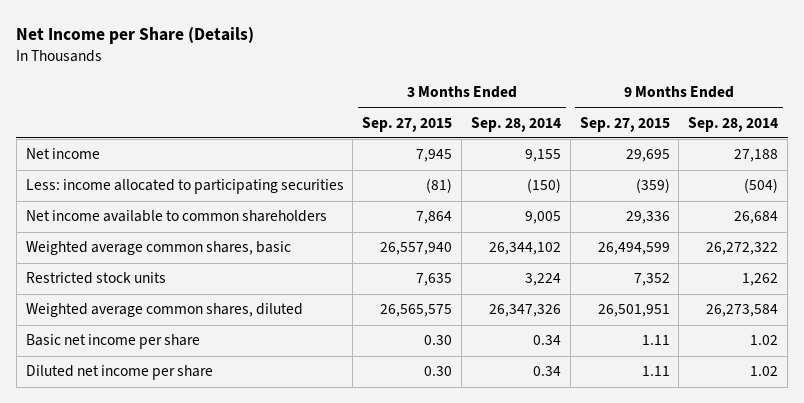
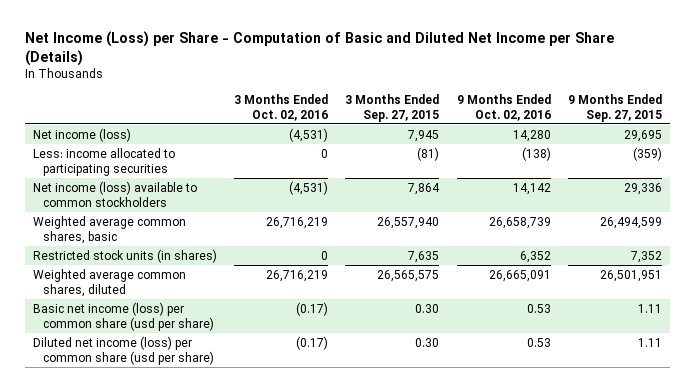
- Net Income per Share (Details)
+ Net Income (Loss) per Share - Computation of Basic and Diluted Net Income per Share (Details)
- | 3 Months Ended Sep. 27, 2015 | 3 Months Ended Sep. 28, 2014 | 9 Months Ended Sep. 27, 2015 | 9 Months Ended Sep. 28, 2014
+ | 3 Months Ended Oct. 02, 2016 | 3 Months Ended Sep. 27, 2015 | 9 Months Ended Oct. 02, 2016 | 9 Months Ended Sep. 27, 2015
- Net income | 7,945 | 9,155 | 29,695 | 27,188
+ Net income (loss) | (4,531) | 7,945 | 14,280 | 29,695
- Net income available to common shareholders | 7,864 | 9,005 | 29,336 | 26,684
+ Net income (loss) available to common stockholders | (4,531) | 7,864 | 14,142 | 29,336
- Restricted stock units | 7,635 | 3,224 | 7,352 | 1,262
+ Restricted stock units (in shares) | 0 | 7,635 | 6,352 | 7,352
- Basic net income per share | 0.30 | 0.34 | 1.11 | 1.02
- Diluted net income per share | 0.30 | 0.34 | 1.11 | 1.02
+ Basic net income (loss) per common share (usd per share) | (0.17) | 0.30 | 0.53 | 1.11
+ Diluted net income (loss) per common share (usd per share) | (0.17) | 0.30 | 0.53 | 1.11

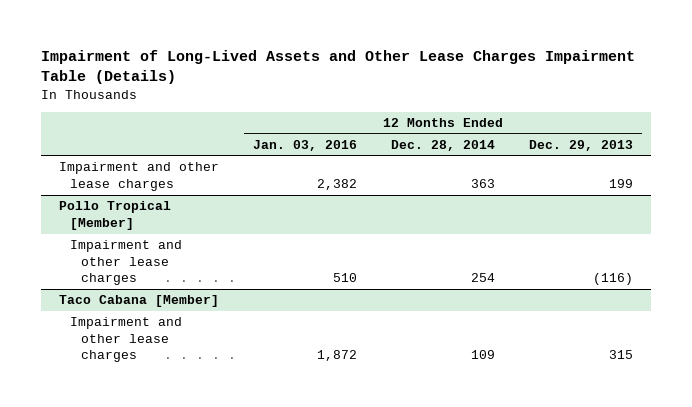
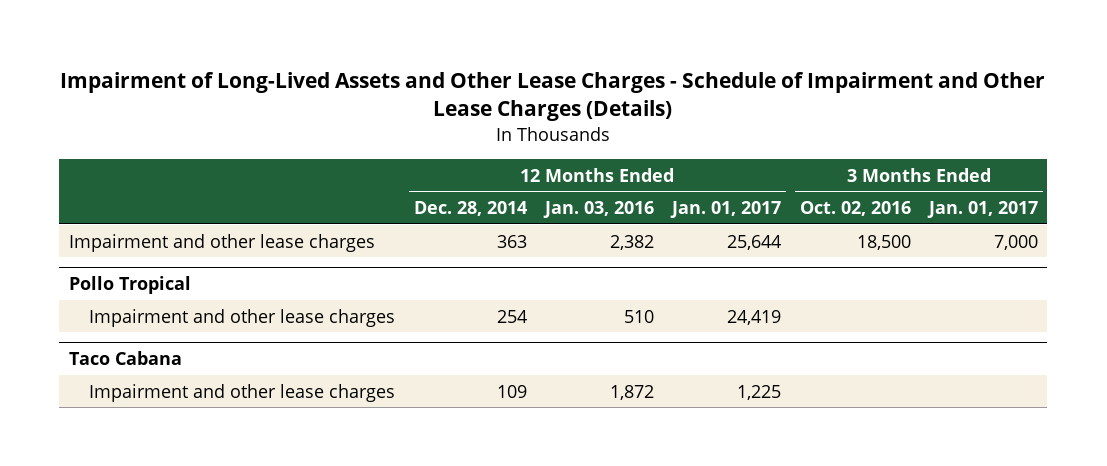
- Impairment of Long-Lived Assets and Other Lease Charges Impairment Table (Details)
+ Impairment of Long-Lived Assets and Other Lease Charges - Schedule of Impairment and Other Lease Charges (Details)
- | 12 Months Ended Jan. 03, 2016 | 12 Months Ended Dec. 28, 2014 | 12 Months Ended Dec. 29, 2013
+ | 12 Months Ended Dec. 28, 2014 | 12 Months Ended Jan. 03, 2016 | 12 Months Ended Jan. 01, 2017 | 3 Months Ended Oct. 02, 2016 | 3 Months Ended Jan. 01, 2017
- Pollo Tropical [Member]
+ Pollo Tropical
- Taco Cabana [Member]
+ Taco Cabana

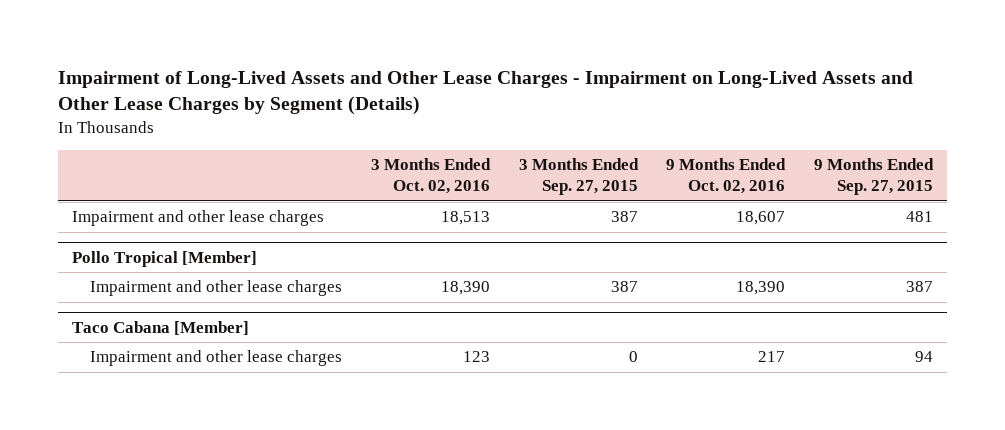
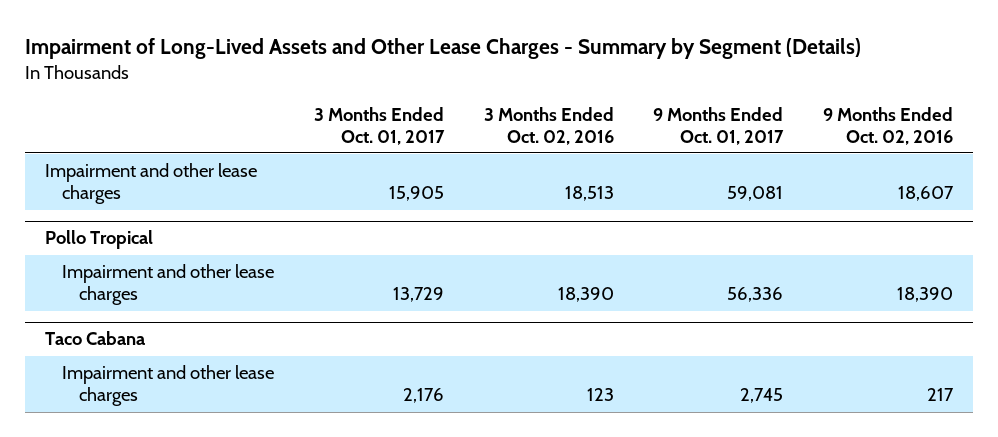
- Impairment of Long-Lived Assets and Other Lease Charges - Impairment on Long-Lived Assets and Other Lease Charges by Segment (Details)
+ Impairment of Long-Lived Assets and Other Lease Charges - Summary by Segment (Details)
- | 3 Months Ended Oct. 02, 2016 | 3 Months Ended Sep. 27, 2015 | 9 Months Ended Oct. 02, 2016 | 9 Months Ended Sep. 27, 2015
+ | 3 Months Ended Oct. 01, 2017 | 3 Months Ended Oct. 02, 2016 | 9 Months Ended Oct. 01, 2017 | 9 Months Ended Oct. 02, 2016
- Pollo Tropical [Member]
+ Pollo Tropical
- Taco Cabana [Member]
+ Taco Cabana

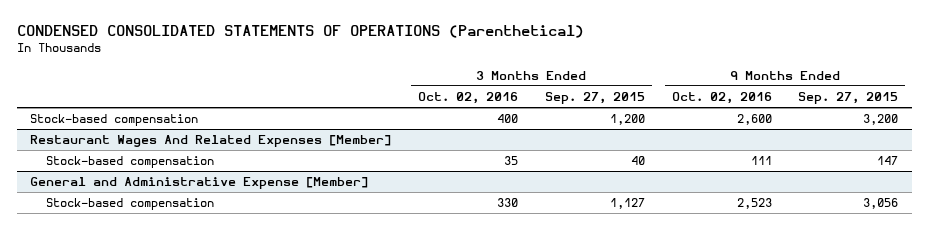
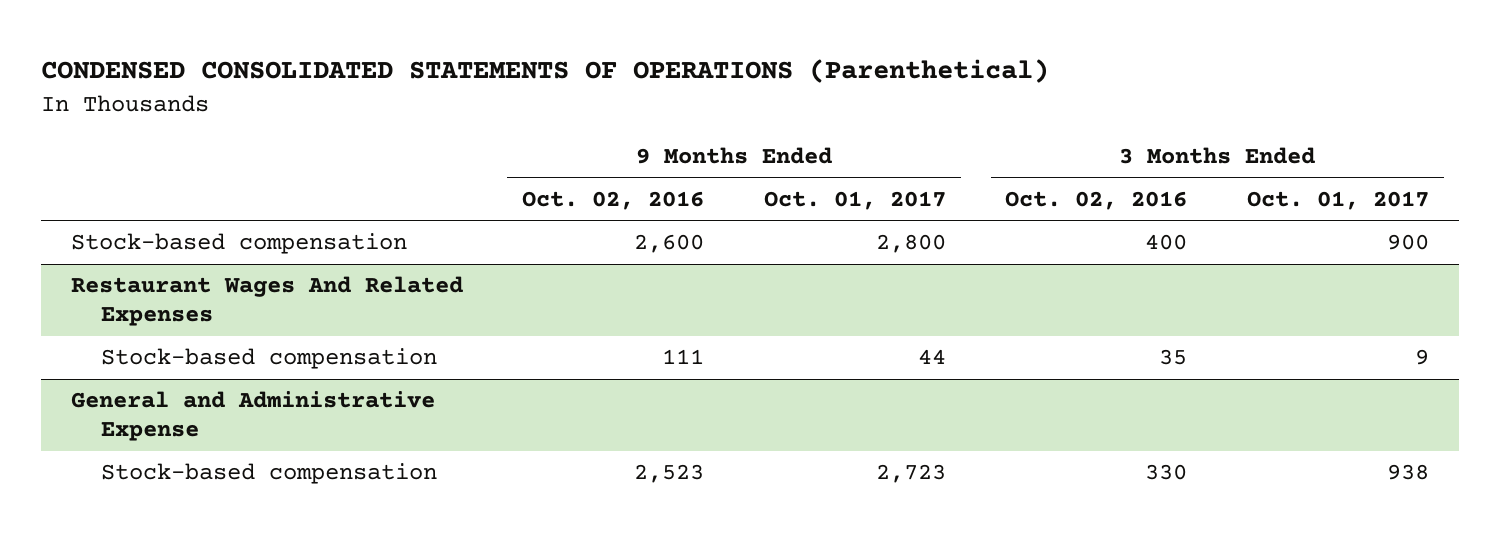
- | 3 Months Ended Oct. 02, 2016 | 3 Months Ended Sep. 27, 2015 | 9 Months Ended Oct. 02, 2016 | 9 Months Ended Sep. 27, 2015
+ | 9 Months Ended Oct. 02, 2016 | 9 Months Ended Oct. 01, 2017 | 3 Months Ended Oct. 02, 2016 | 3 Months Ended Oct. 01, 2017
- Restaurant Wages And Related Expenses [Member]
+ Restaurant Wages And Related Expenses
- General and Administrative Expense [Member]
+ General and Administrative Expense

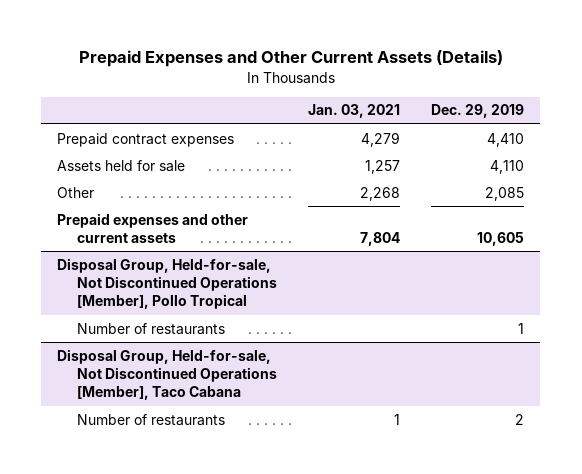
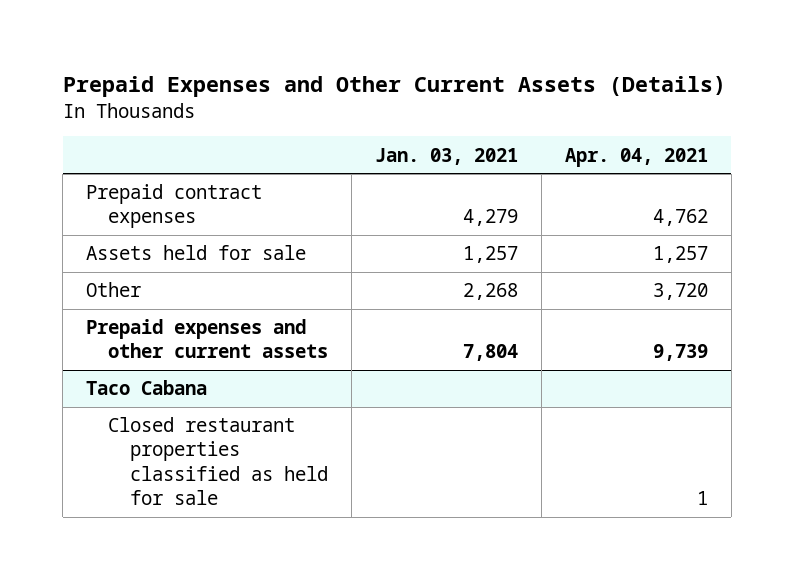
- | Jan. 03, 2021 | Dec. 29, 2019
+ | Jan. 03, 2021 | Apr. 04, 2021
- Disposal Group, Held-for-sale, Not Discontinued Operations [Member], Pollo Tropical
- Number of restaurants | | 1
- Disposal Group, Held-for-sale, Not Discontinued Operations [Member], Taco Cabana
- Number of restaurants | 1 | 2
+ Taco Cabana
+ Closed restaurant properties classified as held for sale | | 1

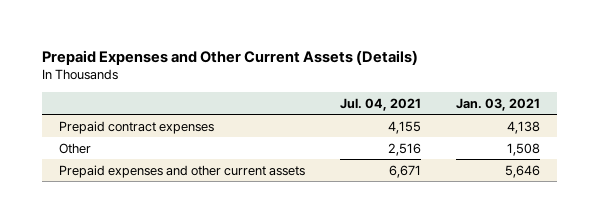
- | Jan. 03, 2021 | Apr. 04, 2021
+ | Jul. 04, 2021 | Jan. 03, 2021
- Prepaid contract expenses | 4,279 | 4,762
- Assets held for sale | 1,257 | 1,257
- Other | 2,268 | 3,720
- Prepaid expenses and other current assets | 7,804 | 9,739
- Taco Cabana
- Closed restaurant properties classified as held for sale | | 1
+ Prepaid contract expenses | 4,155 | 4,138
+ Other | 2,516 | 1,508
+ Prepaid expenses and other current assets | 6,671 | 5,646

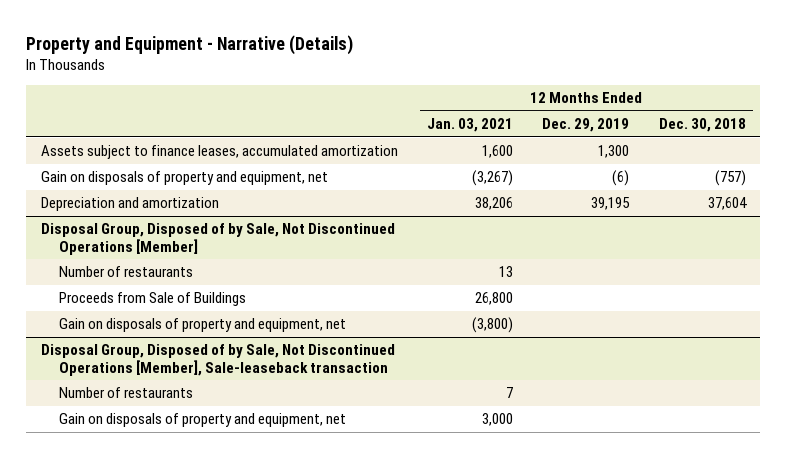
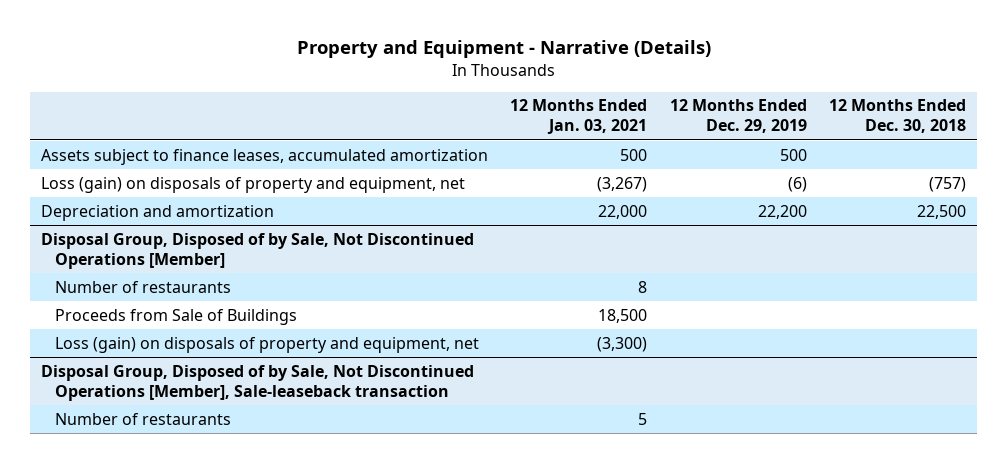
- Assets subject to finance leases, accumulated amortization | 1,600 | 1,300 |
- Gain on disposals of property and equipment, net | (3,267) | (6) | (757)
- Depreciation and amortization | 38,206 | 39,195 | 37,604
+ Assets subject to finance leases, accumulated amortization | 500 | 500 |
+ Loss (gain) on disposals of property and equipment, net | (3,267) | (6) | (757)
+ Depreciation and amortization | 22,000 | 22,200 | 22,500
@ Disposal Group, Disposed of by Sale, Not Discontinued Operations [Member]
- Number of restaurants | 13 | |
- Proceeds from Sale of Buildings | 26,800 | |
- Gain on disposals of property and equipment, net | (3,800) | |
+ Number of restaurants | 8 | |
+ Proceeds from Sale of Buildings | 18,500 | |
+ Loss (gain) on disposals of property and equipment, net | (3,300) | |
@ Disposal Group, Disposed of by Sale, Not Discontinued Operations [Member], Sale-leaseback transaction
- Number of restaurants | 7 | |
- Gain on disposals of property and equipment, net | 3,000 | |
+ Number of restaurants | 5 | |

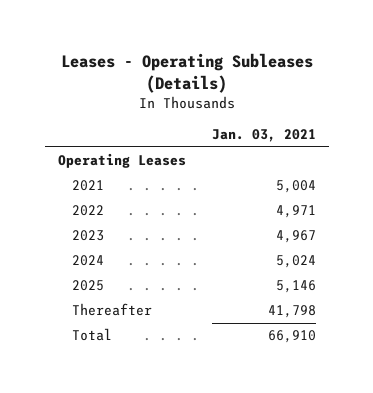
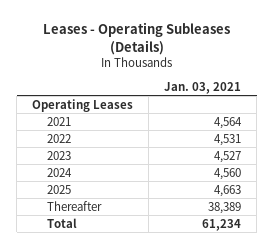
- 2021 | 5,004
- 2022 | 4,971
- 2023 | 4,967
- 2024 | 5,024
- 2025 | 5,146
- Thereafter | 41,798
- Total | 66,910
+ 2021 | 4,564
+ 2022 | 4,531
+ 2023 | 4,527
+ 2024 | 4,560
+ 2025 | 4,663
+ Thereafter | 38,389
+ Total | 61,234

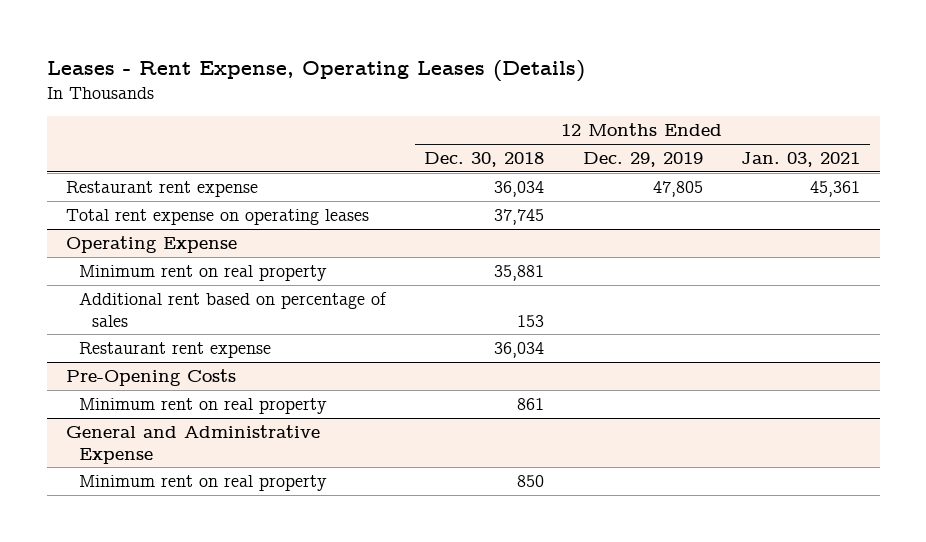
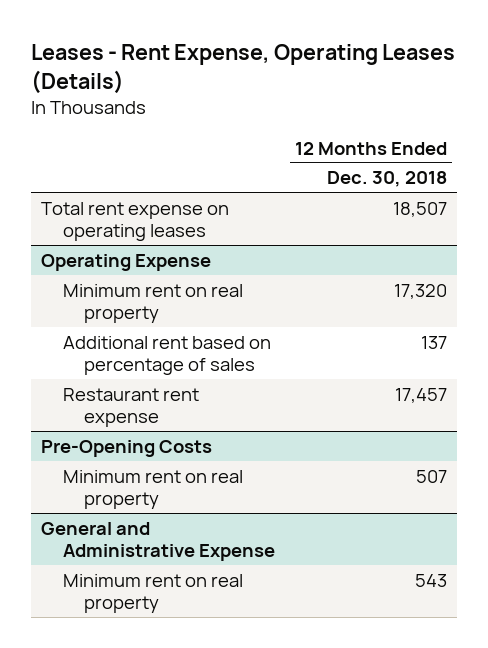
- | 12 Months Ended Dec. 30, 2018 | 12 Months Ended Dec. 29, 2019 | 12 Months Ended Jan. 03, 2021
+ | 12 Months Ended Dec. 30, 2018
- Restaurant rent expense | 36,034 | 47,805 | 45,361
- Total rent expense on operating leases | 37,745 | |
+ Total rent expense on operating leases | 18,507
@ Operating Expense
- Minimum rent on real property | 35,881 | |
- Additional rent based on percentage of sales | 153 | |
- Restaurant rent expense | 36,034 | |
+ Minimum rent on real property | 17,320
+ Additional rent based on percentage of sales | 137
+ Restaurant rent expense | 17,457
@ Pre-Opening Costs
- Minimum rent on real property | 861 | |
+ Minimum rent on real property | 507
@ General and Administrative Expense
- Minimum rent on real property | 850 | |
+ Minimum rent on real property | 543

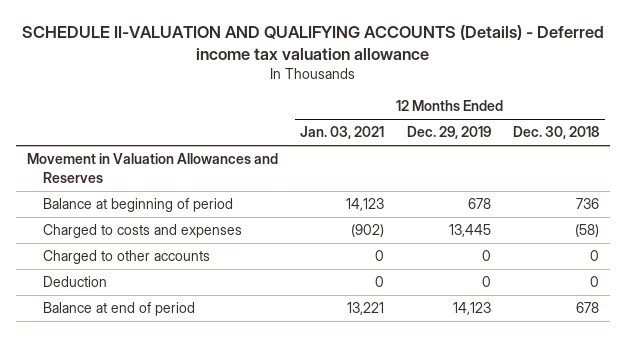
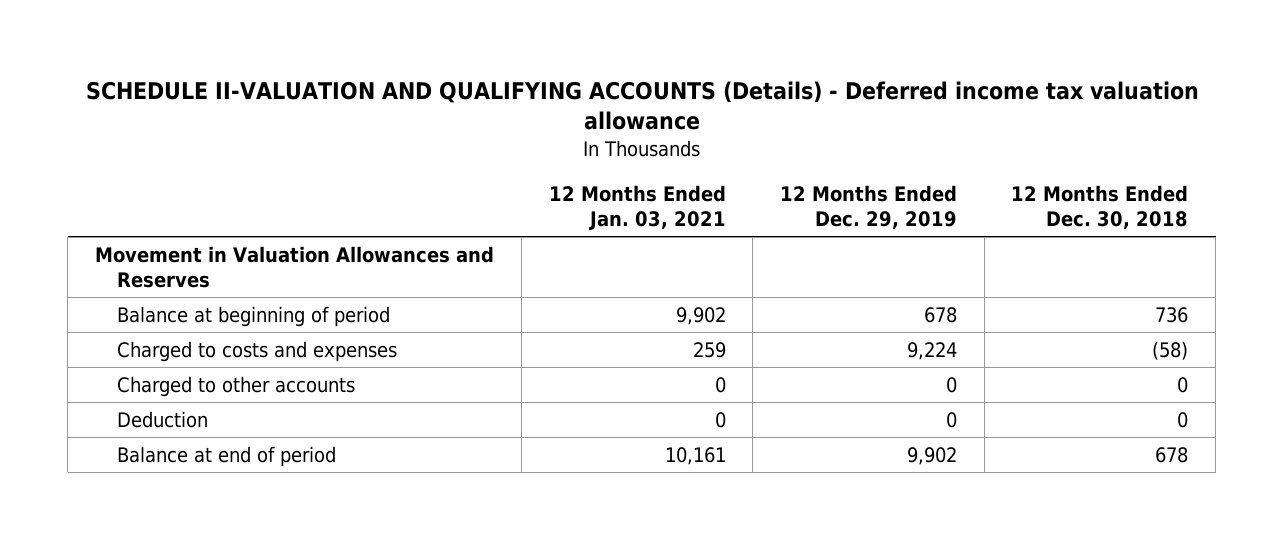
- Balance at beginning of period | 14,123 | 678 | 736
- Charged to costs and expenses | (902) | 13,445 | (58)
+ Balance at beginning of period | 9,902 | 678 | 736
+ Charged to costs and expenses | 259 | 9,224 | (58)
- Balance at end of period | 13,221 | 14,123 | 678
+ Balance at end of period | 10,161 | 9,902 | 678

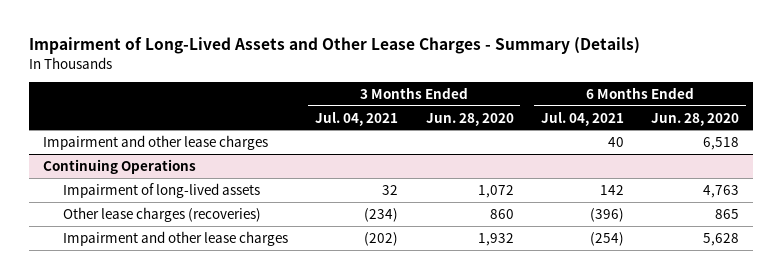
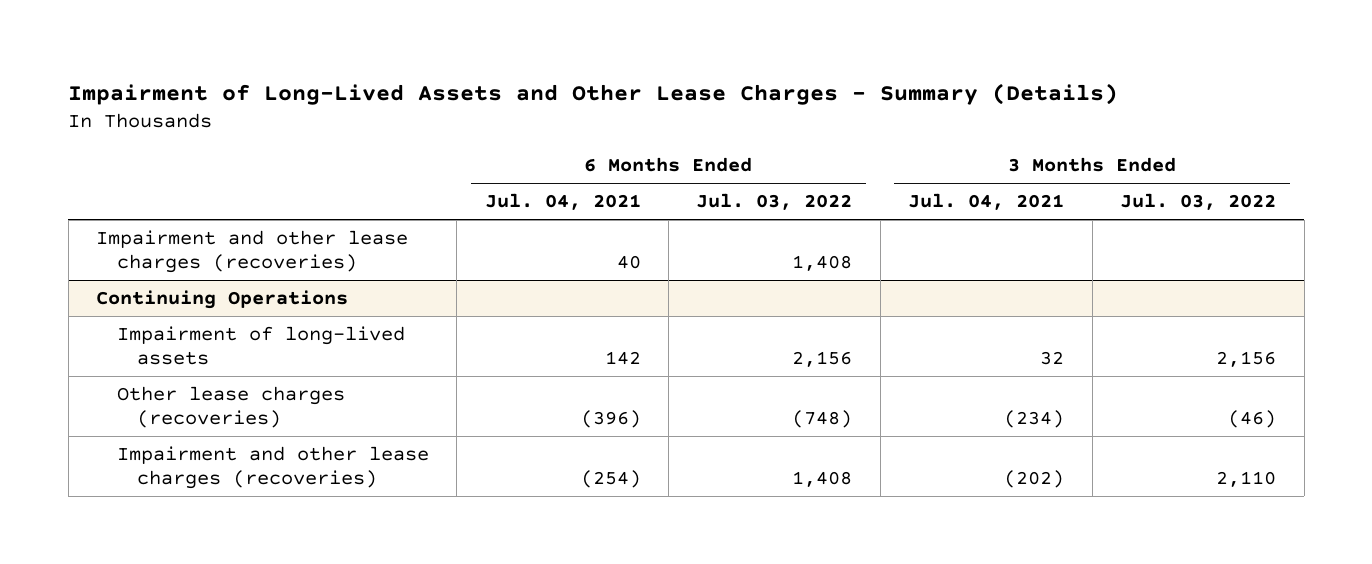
- | 3 Months Ended Jul. 04, 2021 | 3 Months Ended Jun. 28, 2020 | 6 Months Ended Jul. 04, 2021 | 6 Months Ended Jun. 28, 2020
+ | 6 Months Ended Jul. 04, 2021 | 6 Months Ended Jul. 03, 2022 | 3 Months Ended Jul. 04, 2021 | 3 Months Ended Jul. 03, 2022
- Impairment and other lease charges | | | 40 | 6,518
+ Impairment and other lease charges (recoveries) | 40 | 1,408 | |
@ Continuing Operations
- Impairment and other lease charges | (202) | 1,932 | (254) | 5,628
+ Impairment and other lease charges (recoveries) | (254) | 1,408 | (202) | 2,110

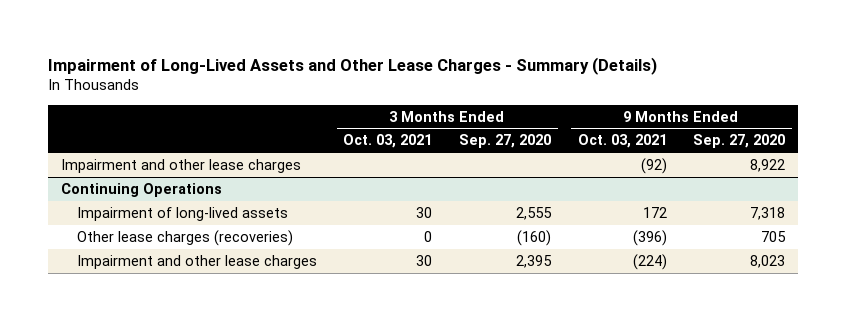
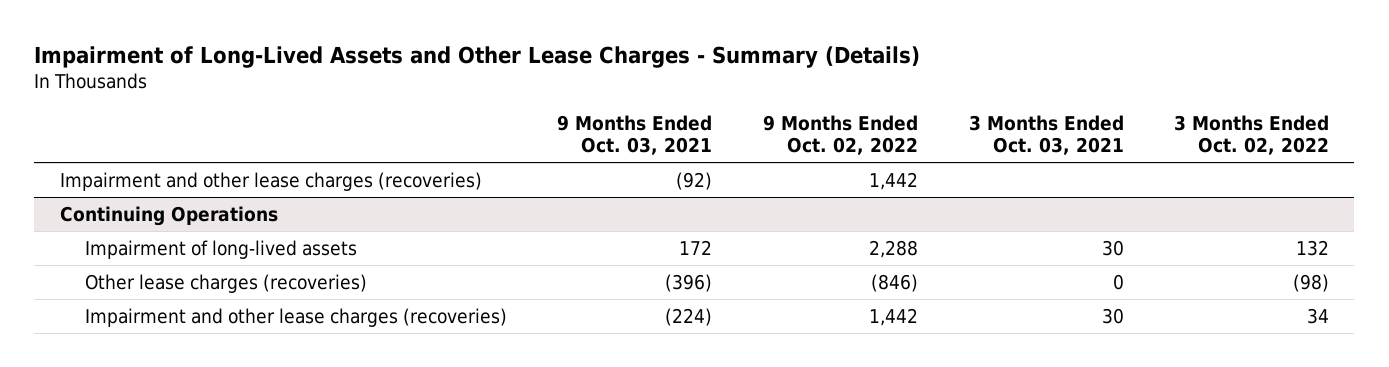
- | 3 Months Ended Oct. 03, 2021 | 3 Months Ended Sep. 27, 2020 | 9 Months Ended Oct. 03, 2021 | 9 Months Ended Sep. 27, 2020
+ | 9 Months Ended Oct. 03, 2021 | 9 Months Ended Oct. 02, 2022 | 3 Months Ended Oct. 03, 2021 | 3 Months Ended Oct. 02, 2022
- Impairment and other lease charges | | | (92) | 8,922
+ Impairment and other lease charges (recoveries) | (92) | 1,442 | |
@ Continuing Operations
- Impairment and other lease charges | 30 | 2,395 | (224) | 8,023
+ Impairment and other lease charges (recoveries) | (224) | 1,442 | 30 | 34

